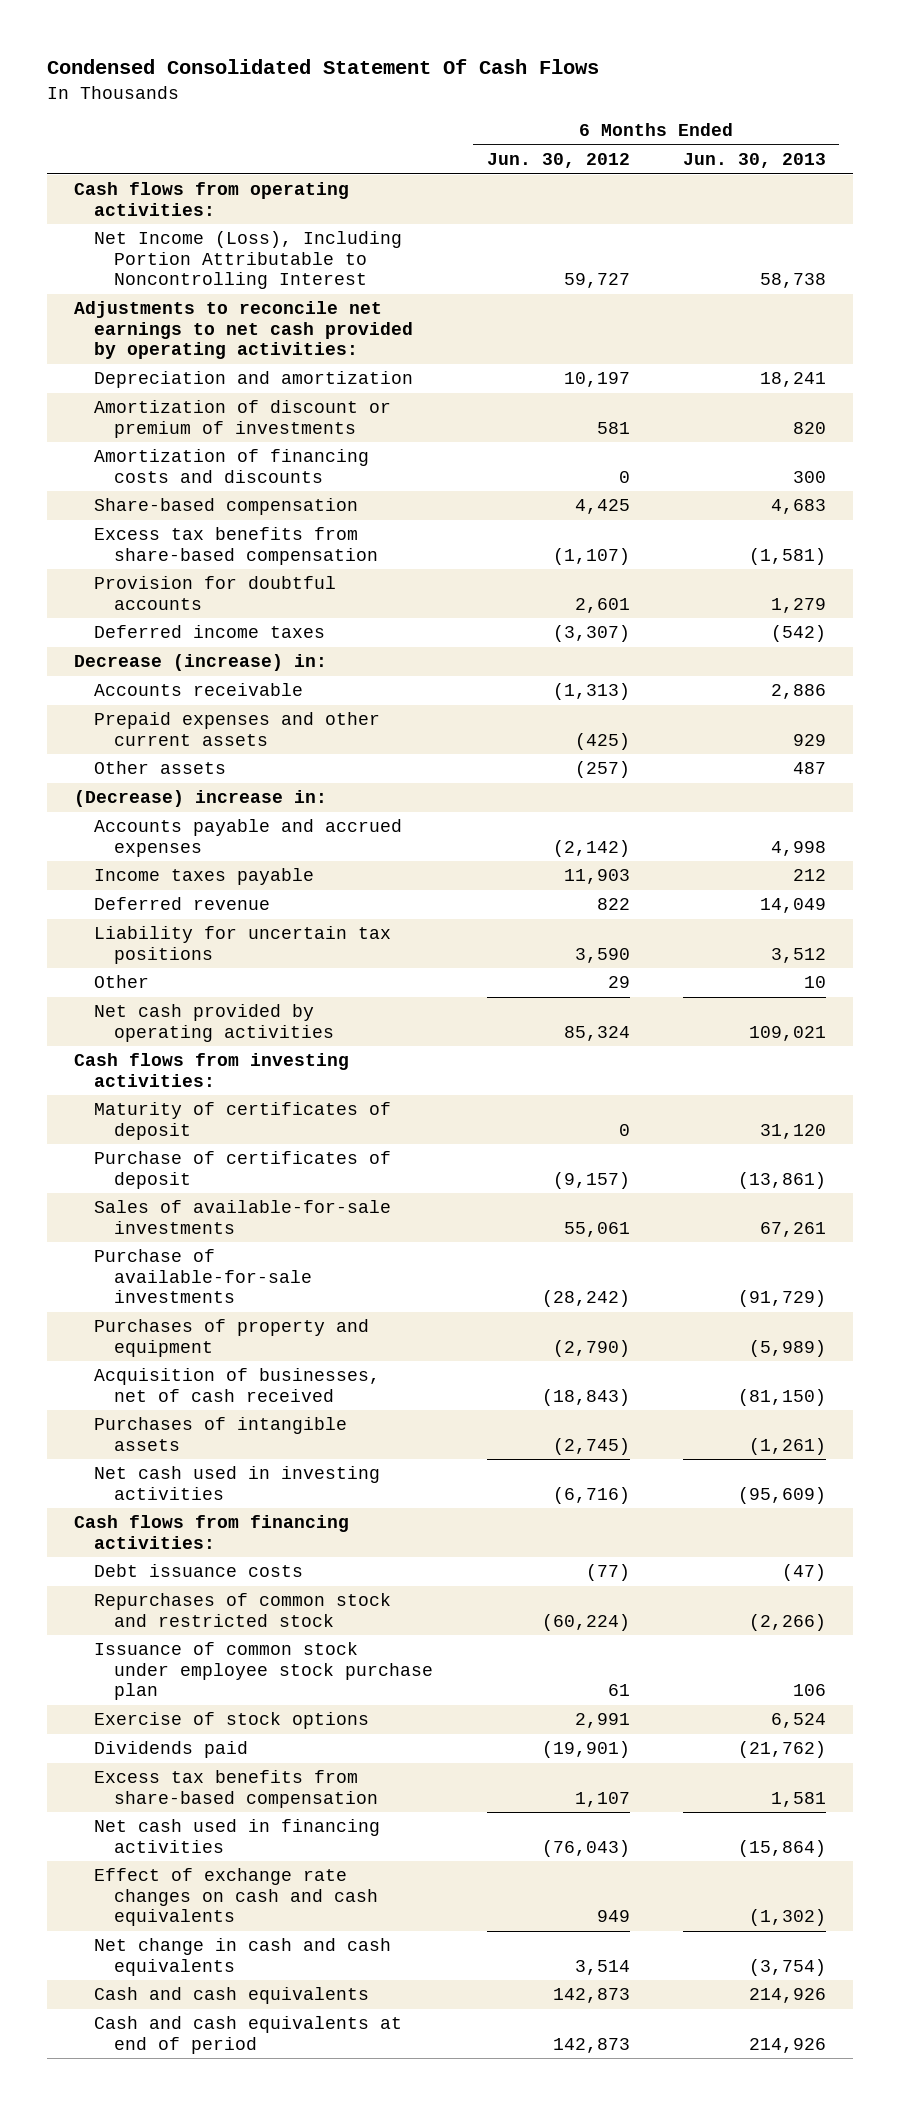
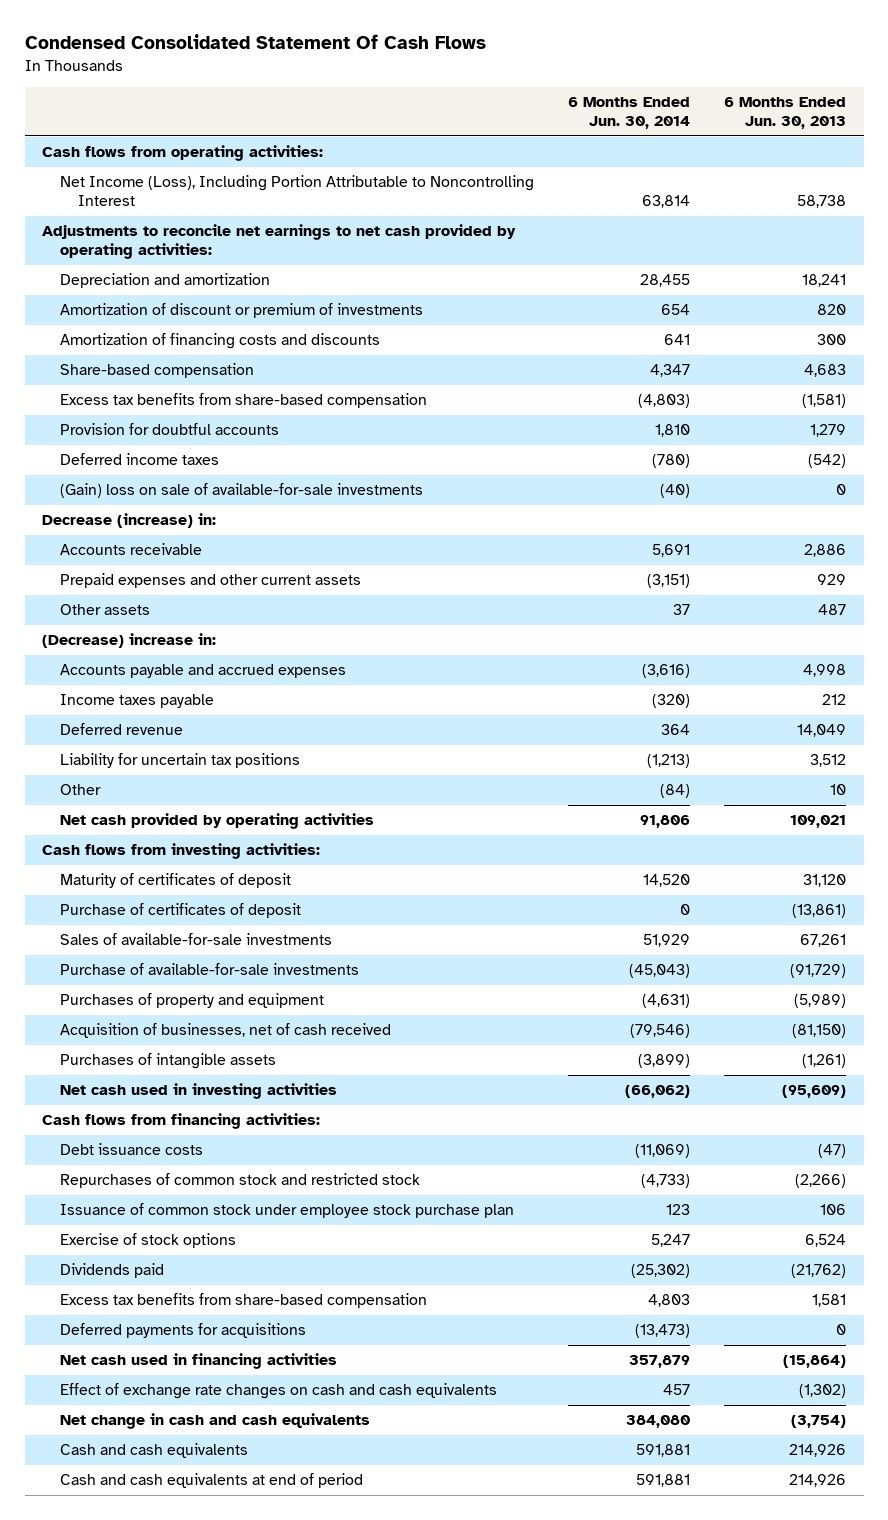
- | 6 Months Ended Jun. 30, 2012 | 6 Months Ended Jun. 30, 2013
+ | 6 Months Ended Jun. 30, 2014 | 6 Months Ended Jun. 30, 2013
+ (Gain) loss on sale of available-for-sale investments | (40) | 0
+ Deferred payments for acquisitions | (13,473) | 0

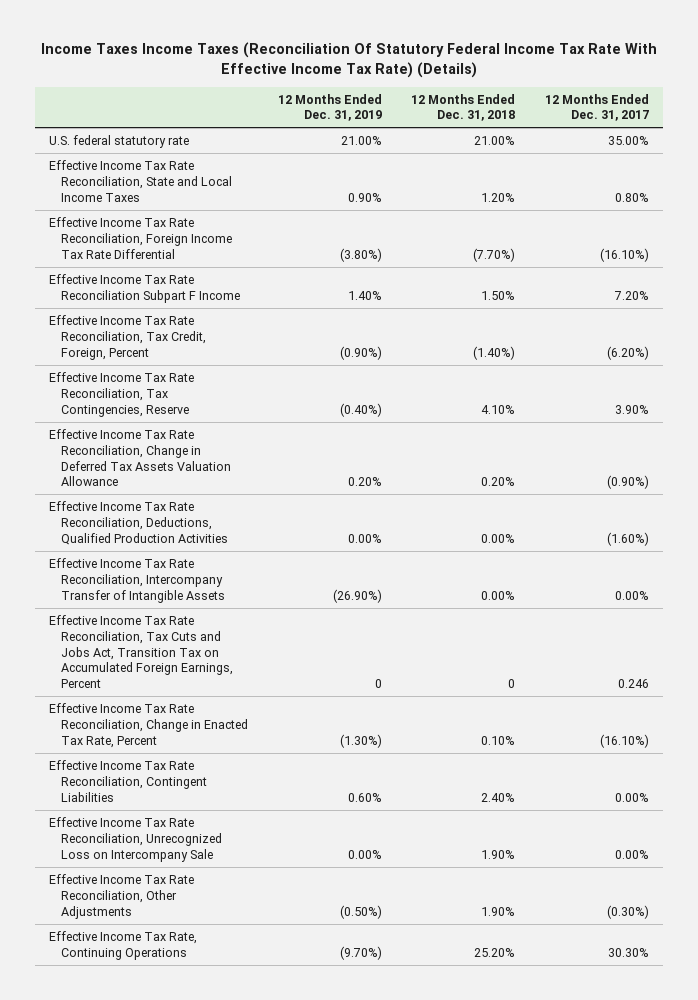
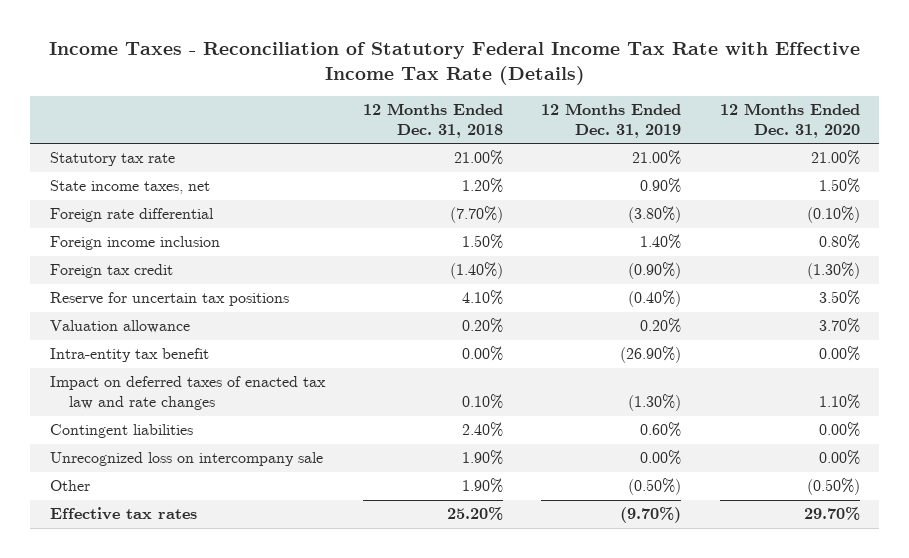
- Income Taxes Income Taxes (Reconciliation Of Statutory Federal Income Tax Rate With Effective Income Tax Rate) (Details)
+ Income Taxes - Reconciliation of Statutory Federal Income Tax Rate with Effective Income Tax Rate (Details)
- | 12 Months Ended Dec. 31, 2019 | 12 Months Ended Dec. 31, 2018 | 12 Months Ended Dec. 31, 2017
+ | 12 Months Ended Dec. 31, 2018 | 12 Months Ended Dec. 31, 2019 | 12 Months Ended Dec. 31, 2020
- U.S. federal statutory rate | 21.00% | 21.00% | 35.00%
- Effective Income Tax Rate Reconciliation, State and Local Income Taxes | 0.90% | 1.20% | 0.80%
- Effective Income Tax Rate Reconciliation, Foreign Income Tax Rate Differential | (3.80%) | (7.70%) | (16.10%)
- Effective Income Tax Rate Reconciliation Subpart F Income | 1.40% | 1.50% | 7.20%
- Effective Income Tax Rate Reconciliation, Tax Credit, Foreign, Percent | (0.90%) | (1.40%) | (6.20%)
- Effective Income Tax Rate Reconciliation, Tax Contingencies, Reserve | (0.40%) | 4.10% | 3.90%
- Effective Income Tax Rate Reconciliation, Change in Deferred Tax Assets Valuation Allowance | 0.20% | 0.20% | (0.90%)
- Effective Income Tax Rate Reconciliation, Deductions, Qualified Production Activities | 0.00% | 0.00% | (1.60%)
- Effective Income Tax Rate Reconciliation, Intercompany Transfer of Intangible Assets | (26.90%) | 0.00% | 0.00%
- Effective Income Tax Rate Reconciliation, Tax Cuts and Jobs Act, Transition Tax on Accumulated Foreign Earnings, Percent | 0 | 0 | 0.246
- Effective Income Tax Rate Reconciliation, Change in Enacted Tax Rate, Percent | (1.30%) | 0.10% | (16.10%)
- Effective Income Tax Rate Reconciliation, Contingent Liabilities | 0.60% | 2.40% | 0.00%
- Effective Income Tax Rate Reconciliation, Unrecognized Loss on Intercompany Sale | 0.00% | 1.90% | 0.00%
- Effective Income Tax Rate Reconciliation, Other Adjustments | (0.50%) | 1.90% | (0.30%)
- Effective Income Tax Rate, Continuing Operations | (9.70%) | 25.20% | 30.30%
+ Statutory tax rate | 21.00% | 21.00% | 21.00%
+ State income taxes, net | 1.20% | 0.90% | 1.50%
+ Foreign rate differential | (7.70%) | (3.80%) | (0.10%)
+ Foreign income inclusion | 1.50% | 1.40% | 0.80%
+ Foreign tax credit | (1.40%) | (0.90%) | (1.30%)
+ Reserve for uncertain tax positions | 4.10% | (0.40%) | 3.50%
+ Valuation allowance | 0.20% | 0.20% | 3.70%
+ Intra-entity tax benefit | 0.00% | (26.90%) | 0.00%
+ Impact on deferred taxes of enacted tax law and rate changes | 0.10% | (1.30%) | 1.10%
+ Contingent liabilities | 2.40% | 0.60% | 0.00%
+ Unrecognized loss on intercompany sale | 1.90% | 0.00% | 0.00%
+ Other | 1.90% | (0.50%) | (0.50%)
+ Effective tax rates | 25.20% | (9.70%) | 29.70%

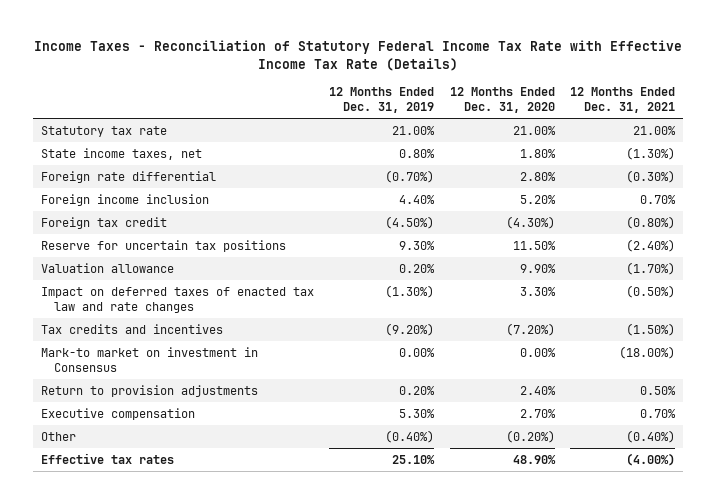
- | 12 Months Ended Dec. 31, 2018 | 12 Months Ended Dec. 31, 2019 | 12 Months Ended Dec. 31, 2020
+ | 12 Months Ended Dec. 31, 2019 | 12 Months Ended Dec. 31, 2020 | 12 Months Ended Dec. 31, 2021
- State income taxes, net | 1.20% | 0.90% | 1.50%
- Foreign rate differential | (7.70%) | (3.80%) | (0.10%)
- Foreign income inclusion | 1.50% | 1.40% | 0.80%
- Foreign tax credit | (1.40%) | (0.90%) | (1.30%)
- Reserve for uncertain tax positions | 4.10% | (0.40%) | 3.50%
- Valuation allowance | 0.20% | 0.20% | 3.70%
- Intra-entity tax benefit | 0.00% | (26.90%) | 0.00%
- Impact on deferred taxes of enacted tax law and rate changes | 0.10% | (1.30%) | 1.10%
- Contingent liabilities | 2.40% | 0.60% | 0.00%
- Unrecognized loss on intercompany sale | 1.90% | 0.00% | 0.00%
- Other | 1.90% | (0.50%) | (0.50%)
- Effective tax rates | 25.20% | (9.70%) | 29.70%
+ State income taxes, net | 0.80% | 1.80% | (1.30%)
+ Foreign rate differential | (0.70%) | 2.80% | (0.30%)
+ Foreign income inclusion | 4.40% | 5.20% | 0.70%
+ Foreign tax credit | (4.50%) | (4.30%) | (0.80%)
+ Reserve for uncertain tax positions | 9.30% | 11.50% | (2.40%)
+ Valuation allowance | 0.20% | 9.90% | (1.70%)
+ Impact on deferred taxes of enacted tax law and rate changes | (1.30%) | 3.30% | (0.50%)
+ Tax credits and incentives | (9.20%) | (7.20%) | (1.50%)
+ Mark-to market on investment in Consensus | 0.00% | 0.00% | (18.00%)
+ Return to provision adjustments | 0.20% | 2.40% | 0.50%
+ Executive compensation | 5.30% | 2.70% | 0.70%
+ Other | (0.40%) | (0.20%) | (0.40%)
+ Effective tax rates | 25.10% | 48.90% | (4.00%)

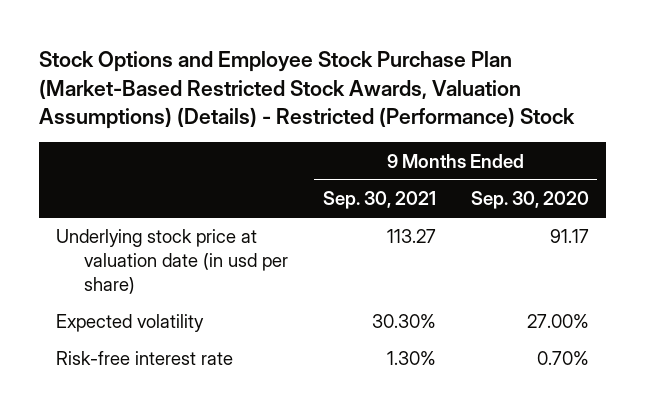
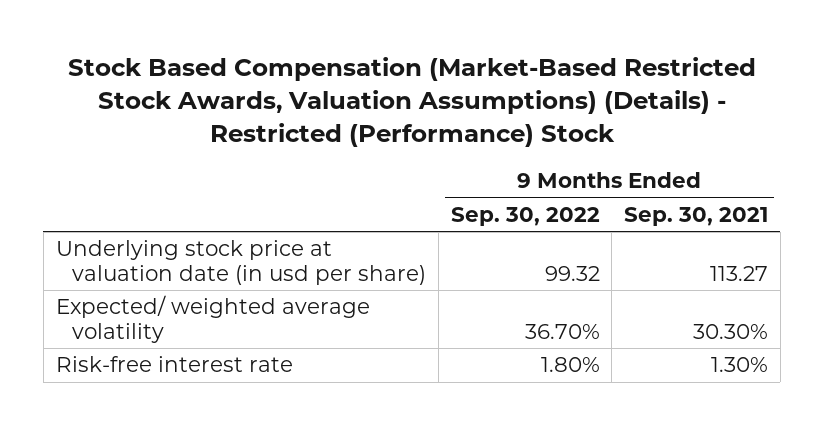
- Stock Options and Employee Stock Purchase Plan (Market-Based Restricted Stock Awards, Valuation Assumptions) (Details) - Restricted (Performance) Stock
+ Stock Based Compensation (Market-Based Restricted Stock Awards, Valuation Assumptions) (Details) - Restricted (Performance) Stock
- | 9 Months Ended Sep. 30, 2021 | 9 Months Ended Sep. 30, 2020
+ | 9 Months Ended Sep. 30, 2022 | 9 Months Ended Sep. 30, 2021
- Expected volatility | 30.30% | 27.00%
+ Expected/ weighted average volatility | 36.70% | 30.30%

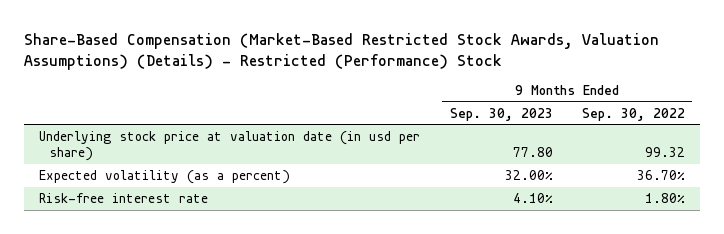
- Stock Based Compensation (Market-Based Restricted Stock Awards, Valuation Assumptions) (Details) - Restricted (Performance) Stock
+ Share-Based Compensation (Market-Based Restricted Stock Awards, Valuation Assumptions) (Details) - Restricted (Performance) Stock
- | 9 Months Ended Sep. 30, 2022 | 9 Months Ended Sep. 30, 2021
+ | 9 Months Ended Sep. 30, 2023 | 9 Months Ended Sep. 30, 2022
- Expected/ weighted average volatility | 36.70% | 30.30%
+ Expected volatility (as a percent) | 32.00% | 36.70%

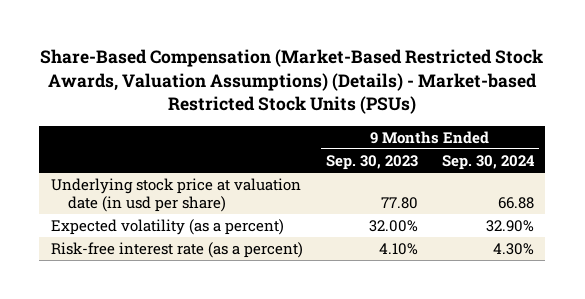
- Share-Based Compensation (Market-Based Restricted Stock Awards, Valuation Assumptions) (Details) - Restricted (Performance) Stock
+ Share-Based Compensation (Market-Based Restricted Stock Awards, Valuation Assumptions) (Details) - Market-based Restricted Stock Units (PSUs)
- | 9 Months Ended Sep. 30, 2023 | 9 Months Ended Sep. 30, 2022
+ | 9 Months Ended Sep. 30, 2023 | 9 Months Ended Sep. 30, 2024
- Risk-free interest rate | 4.10% | 1.80%
+ Risk-free interest rate (as a percent) | 4.10% | 4.30%

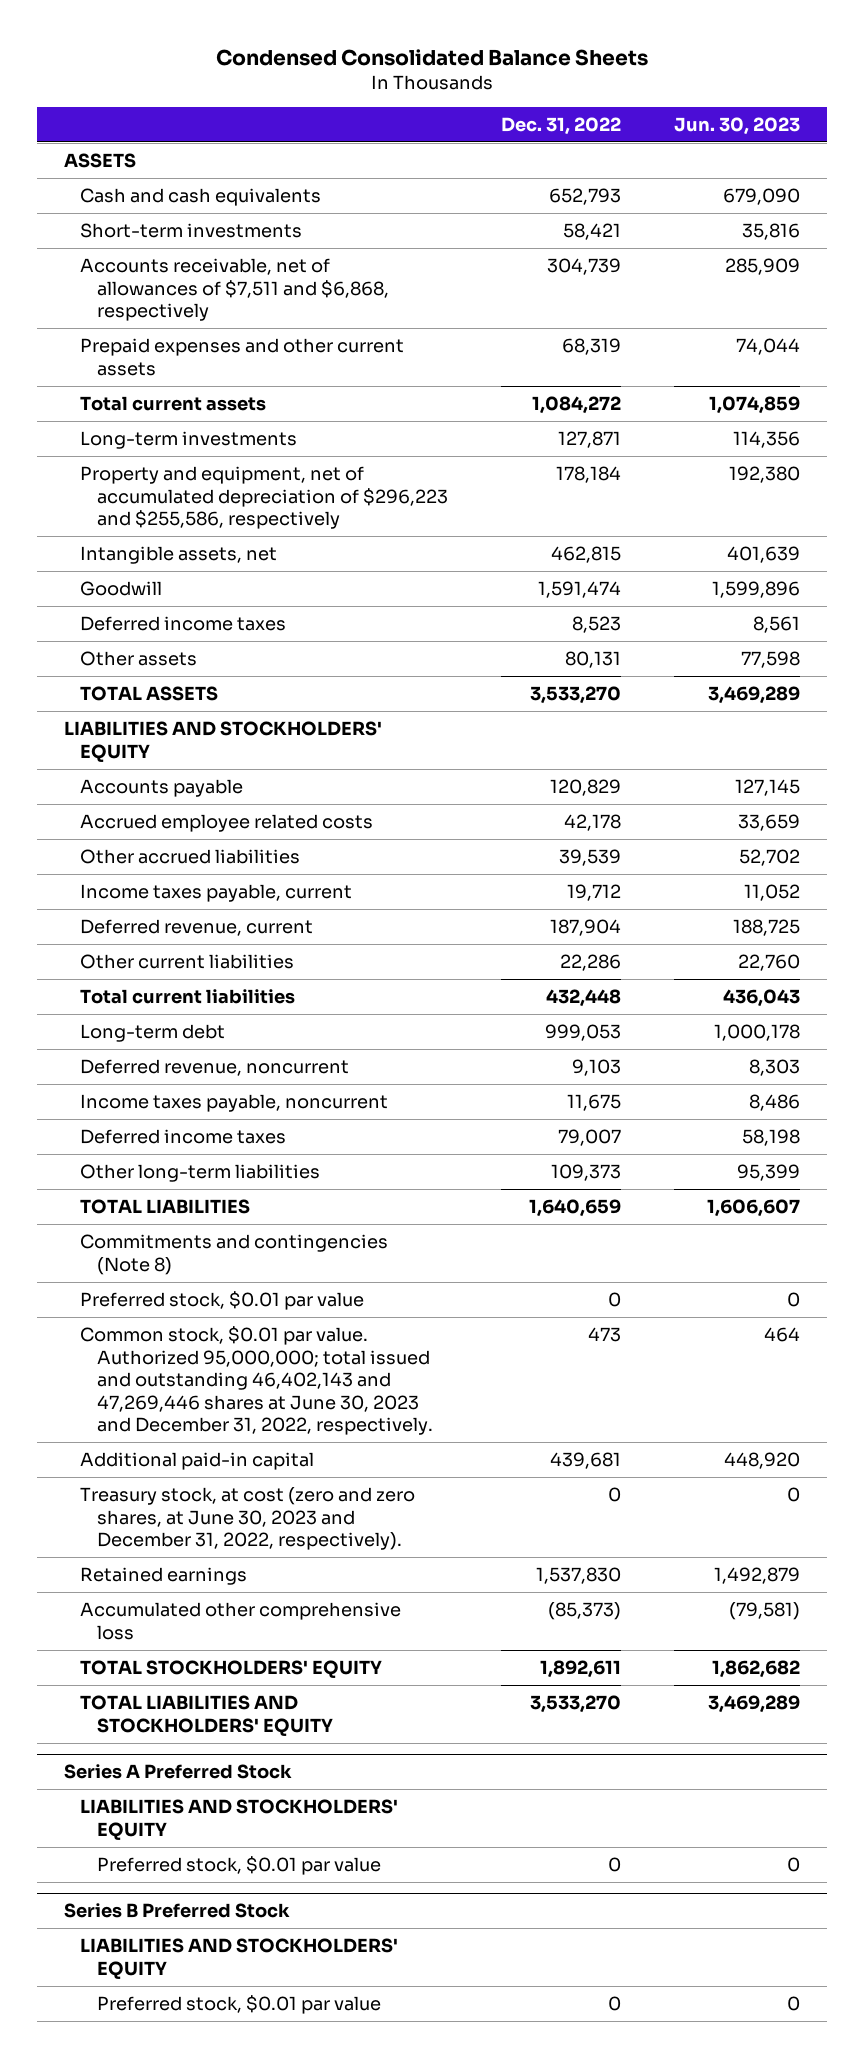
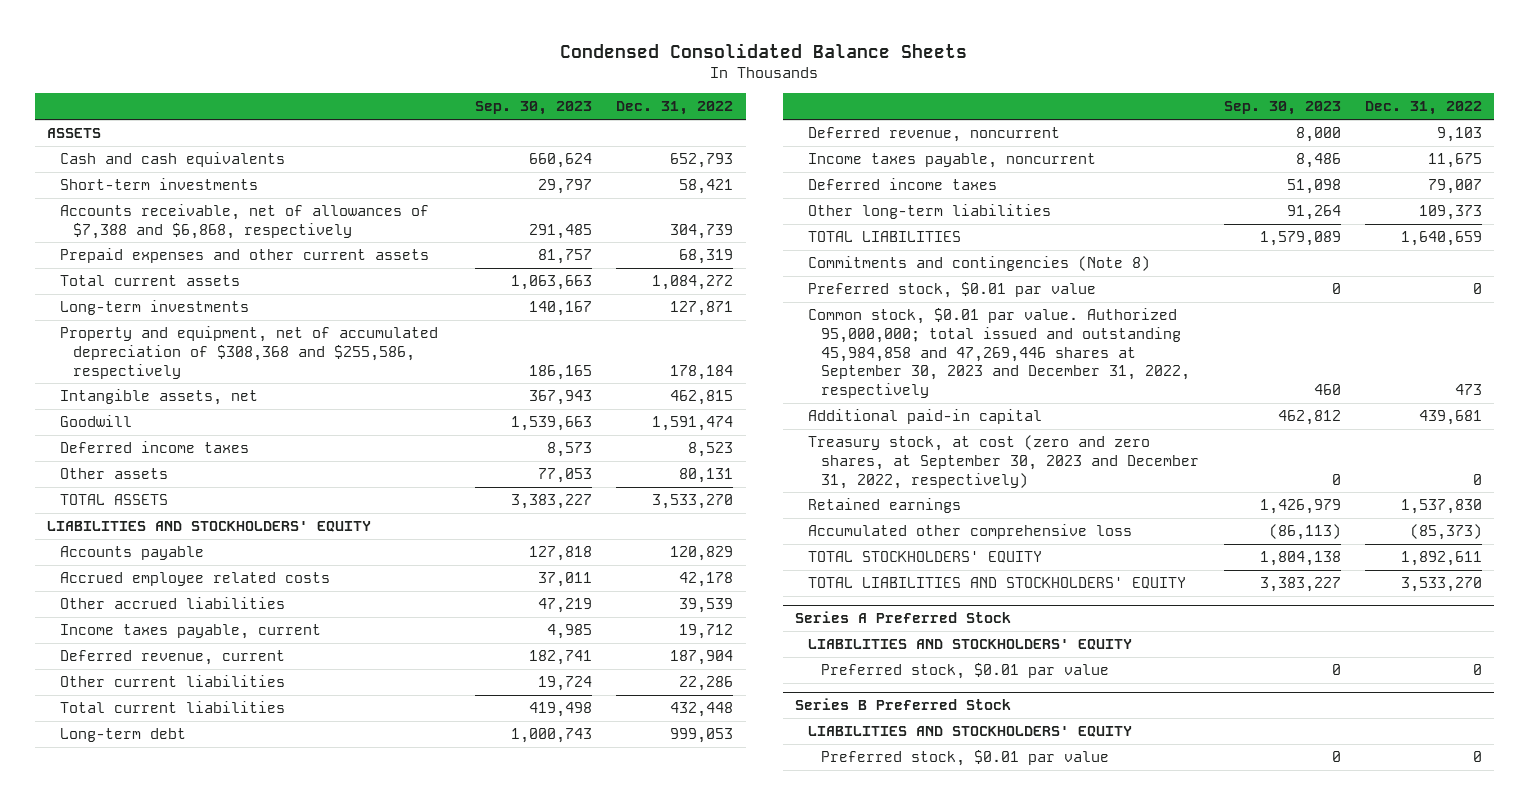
- | Dec. 31, 2022 | Jun. 30, 2023
+ | Sep. 30, 2023 | Dec. 31, 2022
- Accounts receivable, net of allowances of $7,511 and $6,868, respectively | 304,739 | 285,909
+ Accounts receivable, net of allowances of $7,388 and $6,868, respectively | 291,485 | 304,739
- Property and equipment, net of accumulated depreciation of $296,223 and $255,586, respectively | 178,184 | 192,380
+ Property and equipment, net of accumulated depreciation of $308,368 and $255,586, respectively | 186,165 | 178,184
- Common stock, $0.01 par value. Authorized 95,000,000; total issued and outstanding 46,402,143 and 47,269,446 shares at June 30, 2023 and December 31, 2022, respectively. | 473 | 464
+ Common stock, $0.01 par value. Authorized 95,000,000; total issued and outstanding 45,984,858 and 47,269,446 shares at September 30, 2023 and December 31, 2022, respectively | 460 | 473
- Treasury stock, at cost (zero and zero shares, at June 30, 2023 and December 31, 2022, respectively). | 0 | 0
+ Treasury stock, at cost (zero and zero shares, at September 30, 2023 and December 31, 2022, respectively) | 0 | 0

